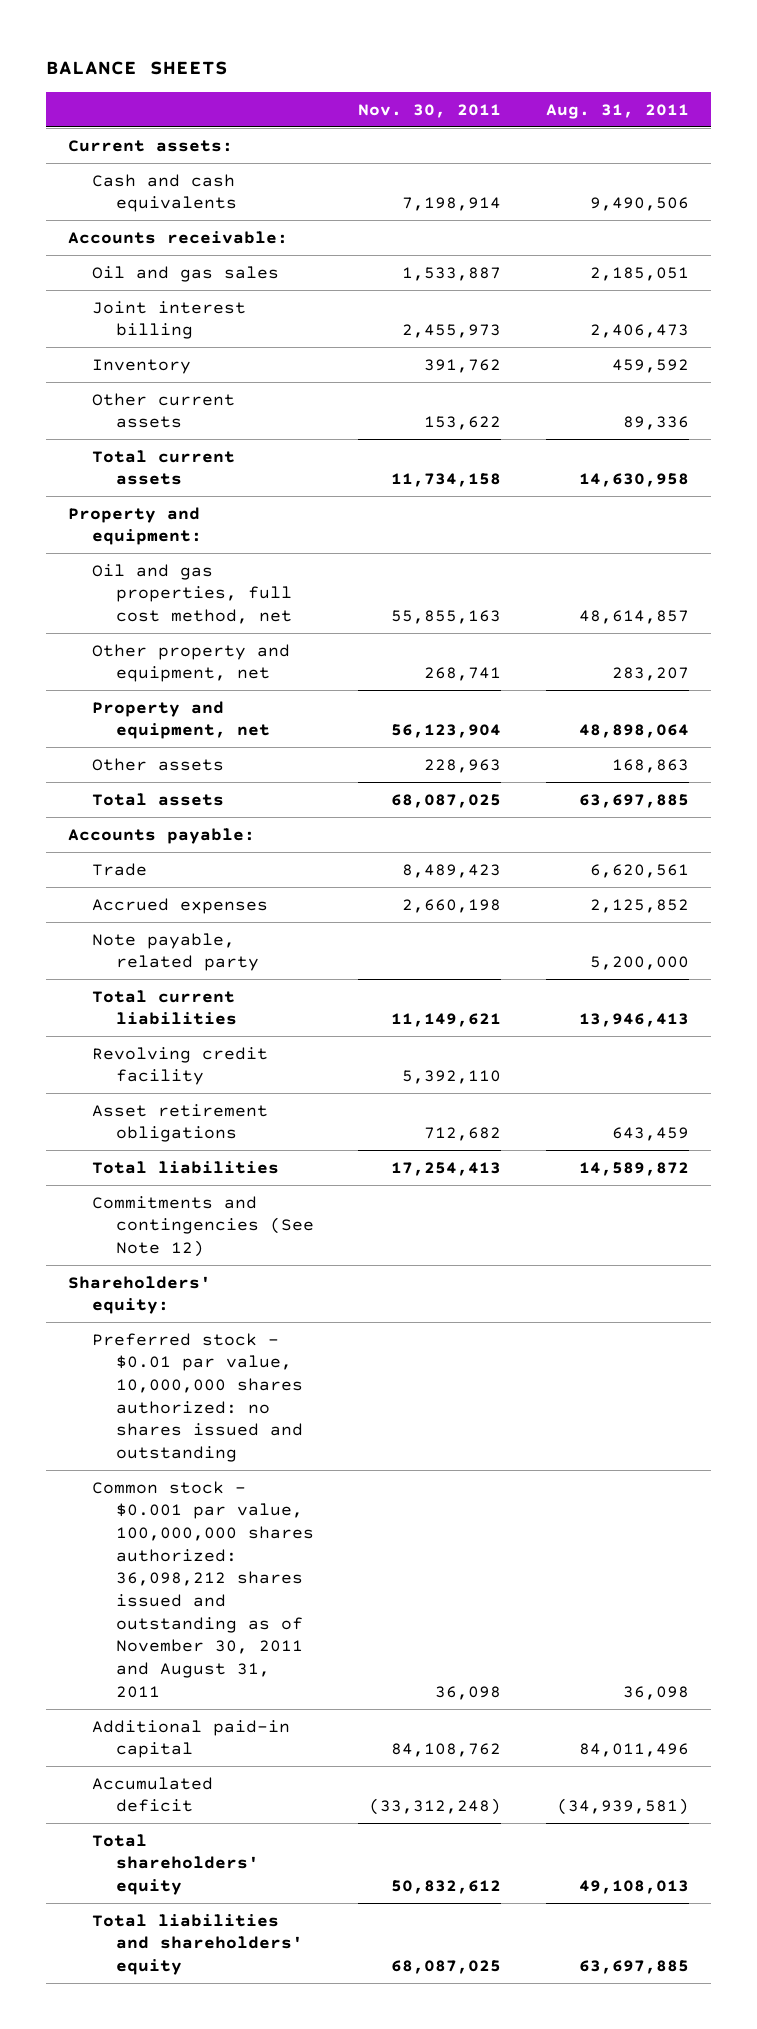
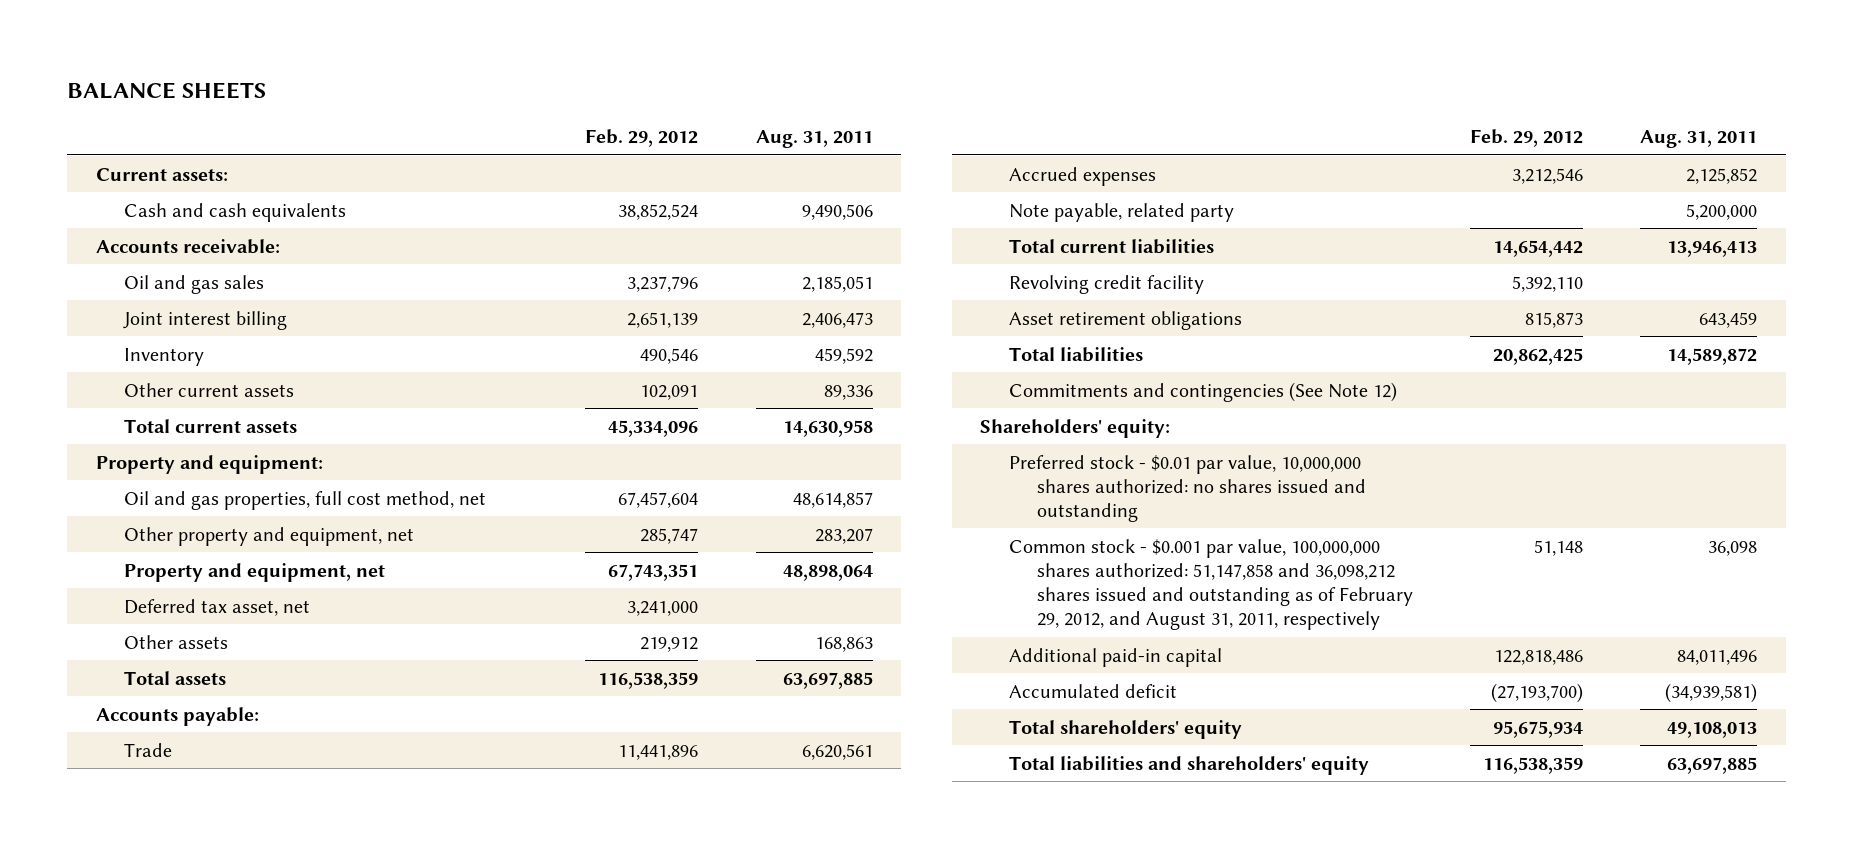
- | Nov. 30, 2011 | Aug. 31, 2011
+ | Feb. 29, 2012 | Aug. 31, 2011
+ Deferred tax asset, net | 3,241,000 |
- Common stock - $0.001 par value, 100,000,000 shares authorized: 36,098,212 shares issued and outstanding as of November 30, 2011 and August 31, 2011 | 36,098 | 36,098
+ Common stock - $0.001 par value, 100,000,000 shares authorized: 51,147,858 and 36,098,212 shares issued and outstanding as of February 29, 2012, and August 31, 2011, respectively | 51,148 | 36,098

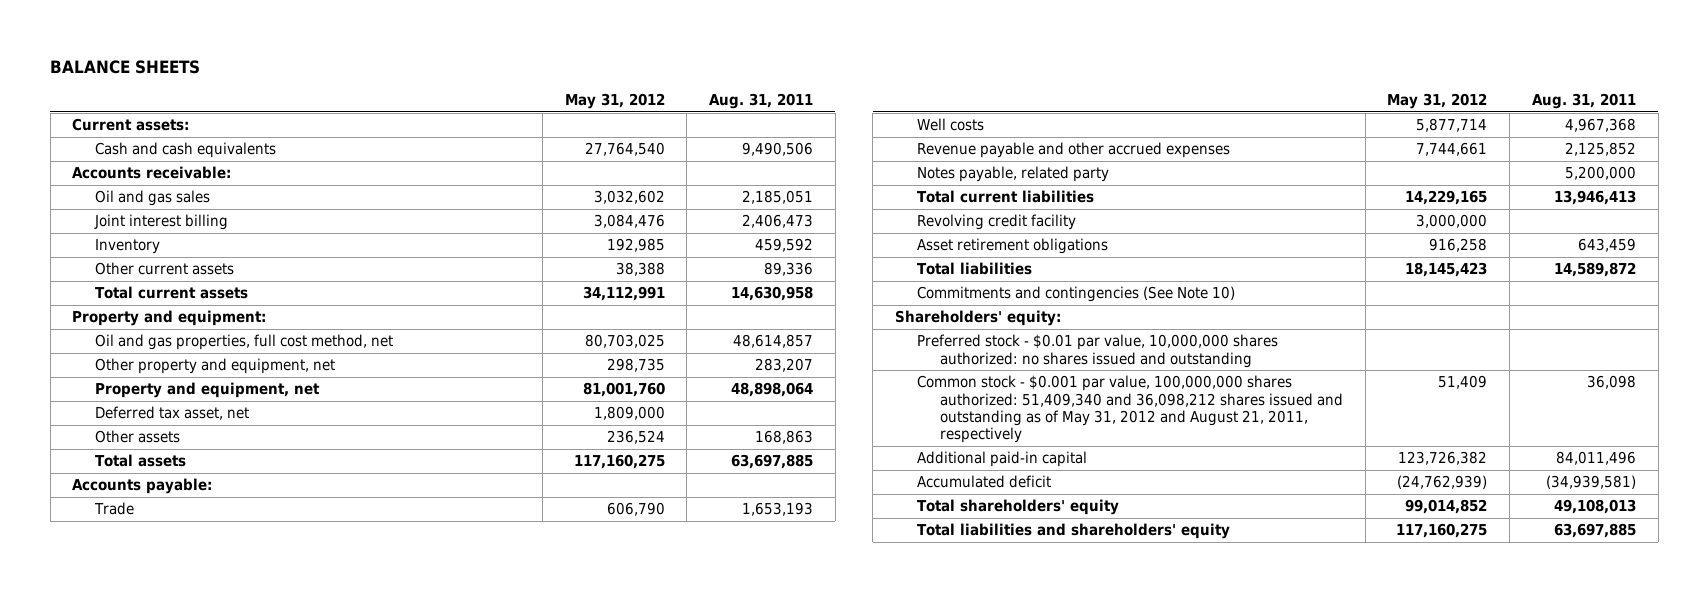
- | Feb. 29, 2012 | Aug. 31, 2011
+ | May 31, 2012 | Aug. 31, 2011
- Trade | 11,441,896 | 6,620,561
- Accrued expenses | 3,212,546 | 2,125,852
- Note payable, related party | | 5,200,000
+ Trade | 606,790 | 1,653,193
+ Well costs | 5,877,714 | 4,967,368
+ Revenue payable and other accrued expenses | 7,744,661 | 2,125,852
+ Notes payable, related party | | 5,200,000
- Commitments and contingencies (See Note 12)
+ Commitments and contingencies (See Note 10)
- Common stock - $0.001 par value, 100,000,000 shares authorized: 51,147,858 and 36,098,212 shares issued and outstanding as of February 29, 2012, and August 31, 2011, respectively | 51,148 | 36,098
+ Common stock - $0.001 par value, 100,000,000 shares authorized: 51,409,340 and 36,098,212 shares issued and outstanding as of May 31, 2012 and August 21, 2011, respectively | 51,409 | 36,098

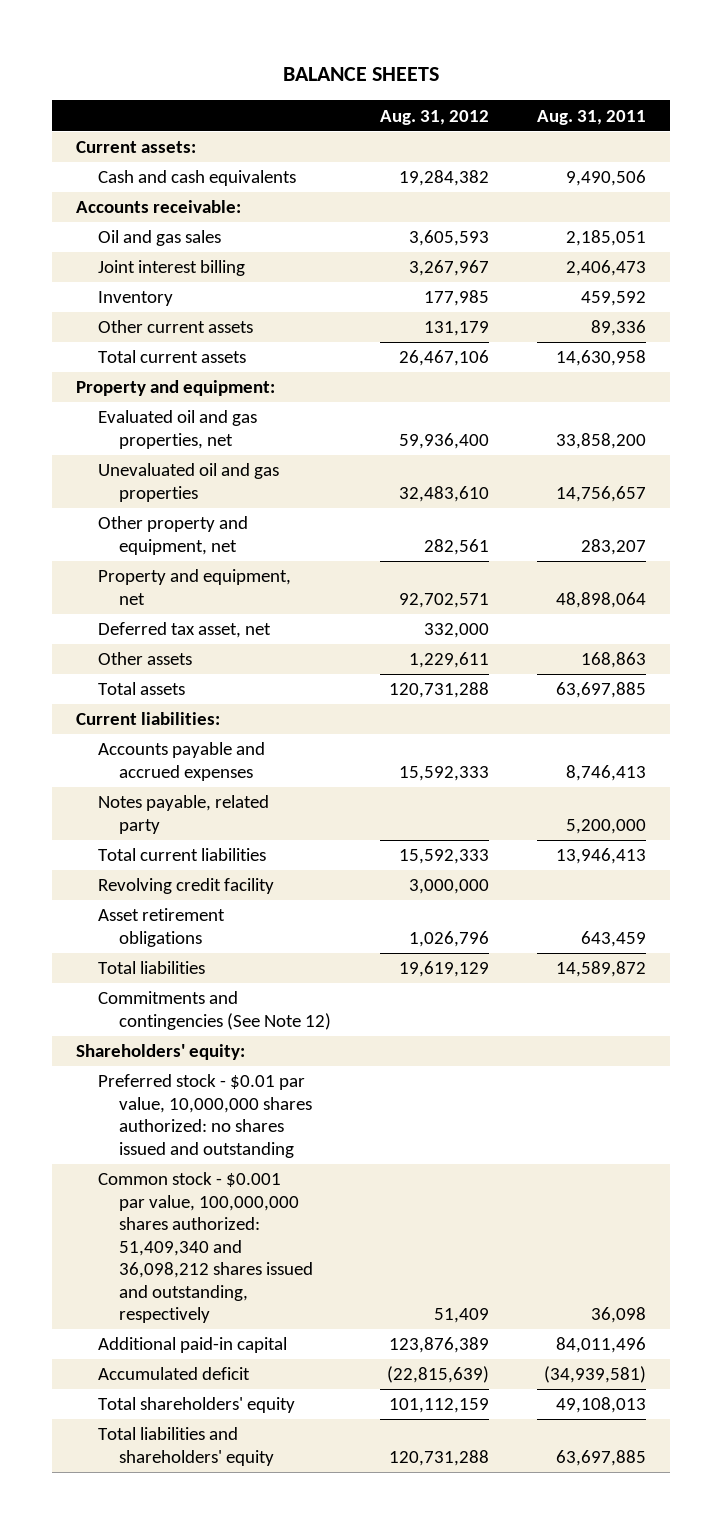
- | May 31, 2012 | Aug. 31, 2011
+ | Aug. 31, 2012 | Aug. 31, 2011
- Oil and gas properties, full cost method, net | 80,703,025 | 48,614,857
+ Evaluated oil and gas properties, net | 59,936,400 | 33,858,200
+ Unevaluated oil and gas properties | 32,483,610 | 14,756,657
- Accounts payable:
- Trade | 606,790 | 1,653,193
- Well costs | 5,877,714 | 4,967,368
- Revenue payable and other accrued expenses | 7,744,661 | 2,125,852
+ Current liabilities:
+ Accounts payable and accrued expenses | 15,592,333 | 8,746,413
- Commitments and contingencies (See Note 10)
+ Commitments and contingencies (See Note 12)
- Common stock - $0.001 par value, 100,000,000 shares authorized: 51,409,340 and 36,098,212 shares issued and outstanding as of May 31, 2012 and August 21, 2011, respectively | 51,409 | 36,098
+ Common stock - $0.001 par value, 100,000,000 shares authorized: 51,409,340 and 36,098,212 shares issued and outstanding, respectively | 51,409 | 36,098

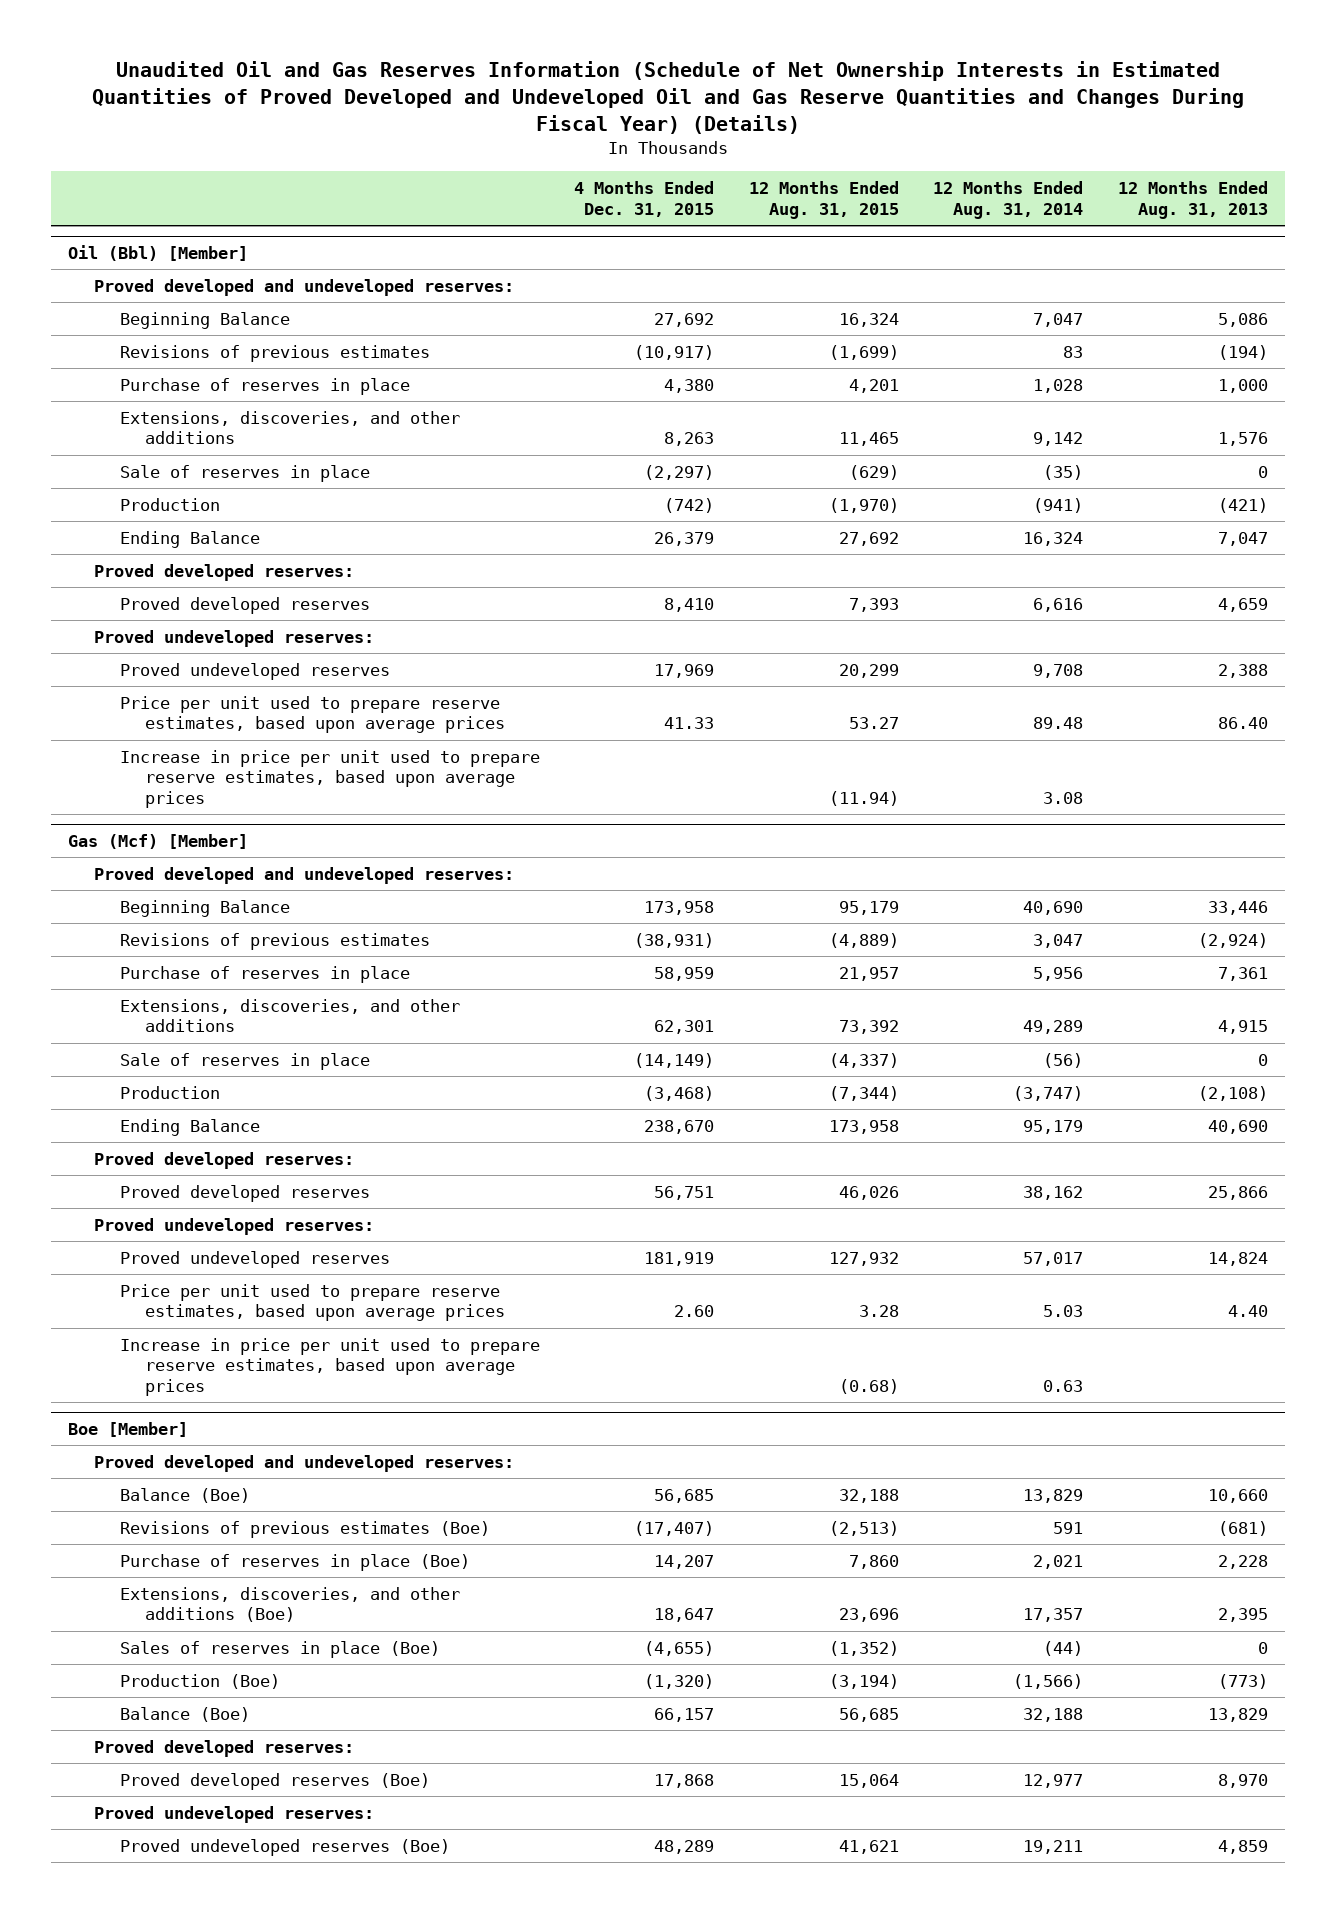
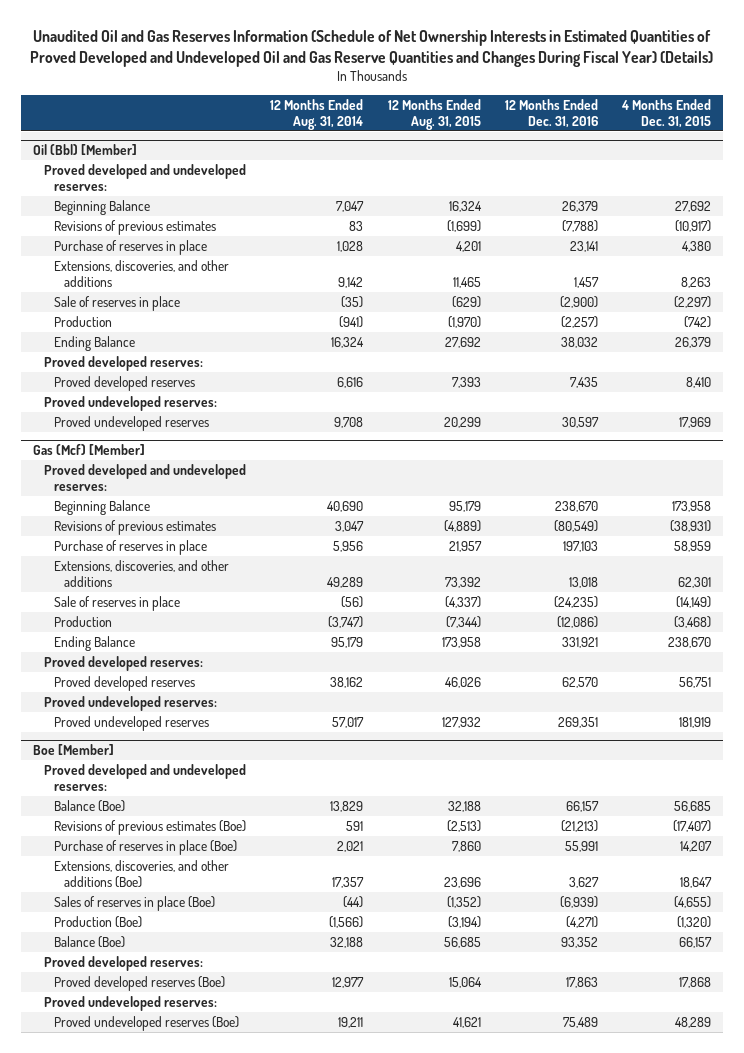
- | 4 Months Ended Dec. 31, 2015 | 12 Months Ended Aug. 31, 2015 | 12 Months Ended Aug. 31, 2014 | 12 Months Ended Aug. 31, 2013
+ | 12 Months Ended Aug. 31, 2014 | 12 Months Ended Aug. 31, 2015 | 12 Months Ended Dec. 31, 2016 | 4 Months Ended Dec. 31, 2015
@ Oil (Bbl) [Member]
- Price per unit used to prepare reserve estimates, based upon average prices | 41.33 | 53.27 | 89.48 | 86.40
- Increase in price per unit used to prepare reserve estimates, based upon average prices | | (11.94) | 3.08 |
@ Gas (Mcf) [Member]
- Price per unit used to prepare reserve estimates, based upon average prices | 2.60 | 3.28 | 5.03 | 4.40
- Increase in price per unit used to prepare reserve estimates, based upon average prices | | (0.68) | 0.63 |

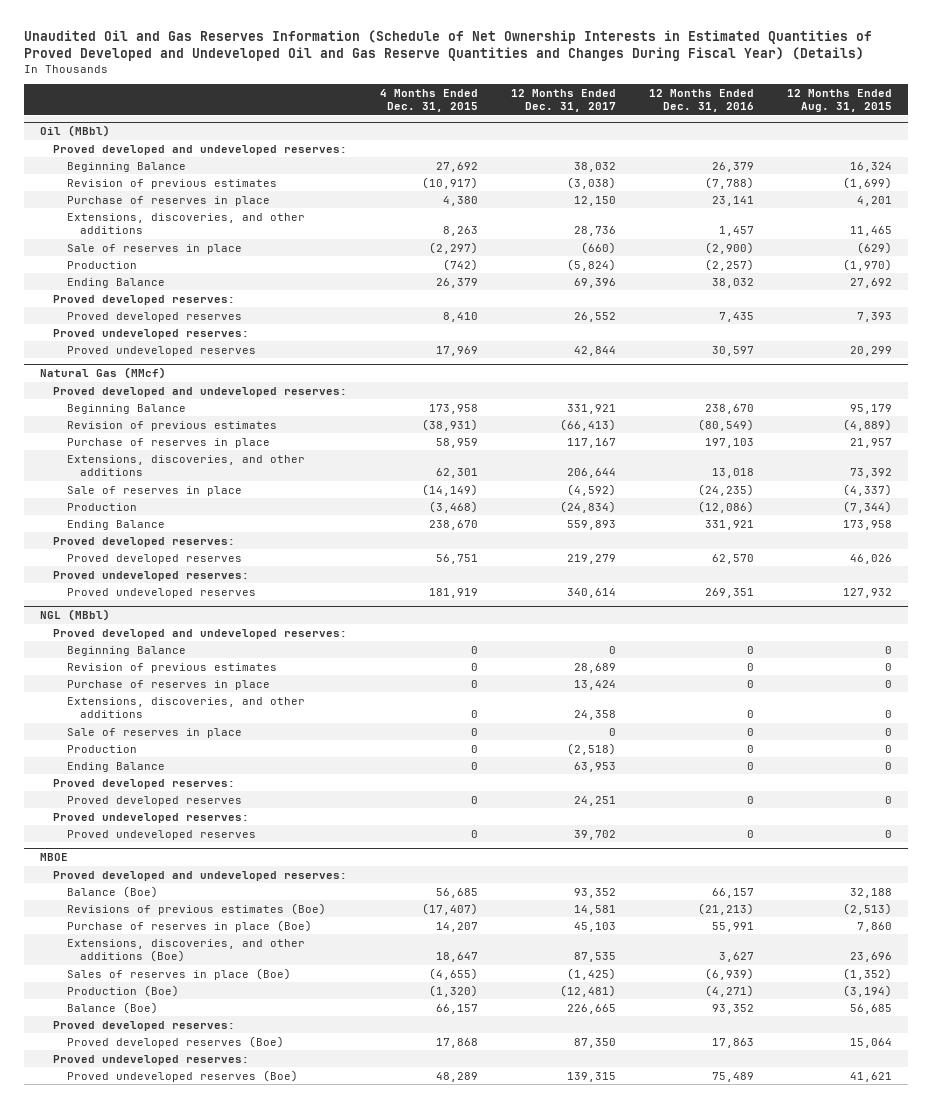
- | 12 Months Ended Aug. 31, 2014 | 12 Months Ended Aug. 31, 2015 | 12 Months Ended Dec. 31, 2016 | 4 Months Ended Dec. 31, 2015
+ | 4 Months Ended Dec. 31, 2015 | 12 Months Ended Dec. 31, 2017 | 12 Months Ended Dec. 31, 2016 | 12 Months Ended Aug. 31, 2015
- Oil (Bbl) [Member]
+ Oil (MBbl)
- Revisions of previous estimates | 83 | (1,699) | (7,788) | (10,917)
+ Revision of previous estimates | (10,917) | (3,038) | (7,788) | (1,699)
- Gas (Mcf) [Member]
+ Natural Gas (MMcf)
- Revisions of previous estimates | 3,047 | (4,889) | (80,549) | (38,931)
+ Revision of previous estimates | (38,931) | (66,413) | (80,549) | (4,889)
- Boe [Member]
+ NGL (MBbl)
+ Beginning Balance | 0 | 0 | 0 | 0
+ Revision of previous estimates | 0 | 28,689 | 0 | 0
+ Purchase of reserves in place | 0 | 13,424 | 0 | 0
+ Extensions, discoveries, and other additions | 0 | 24,358 | 0 | 0
+ Sale of reserves in place | 0 | 0 | 0 | 0
+ Production | 0 | (2,518) | 0 | 0
+ Ending Balance | 0 | 63,953 | 0 | 0
+ Proved developed reserves:
+ Proved developed reserves | 0 | 24,251 | 0 | 0
+ Proved undeveloped reserves:
+ Proved undeveloped reserves | 0 | 39,702 | 0 | 0
+ MBOE
+ Proved developed and undeveloped reserves:

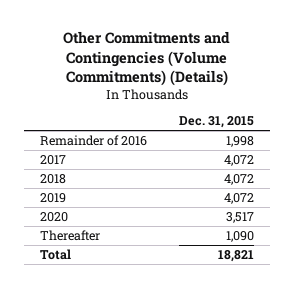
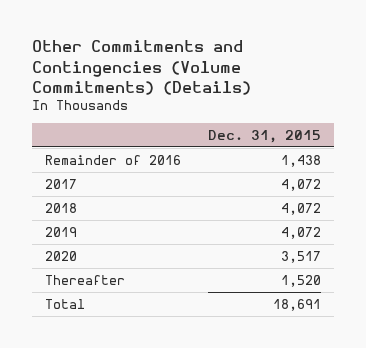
- Remainder of 2016 | 1,998
+ Remainder of 2016 | 1,438
- Thereafter | 1,090
- Total | 18,821
+ Thereafter | 1,520
+ Total | 18,691

